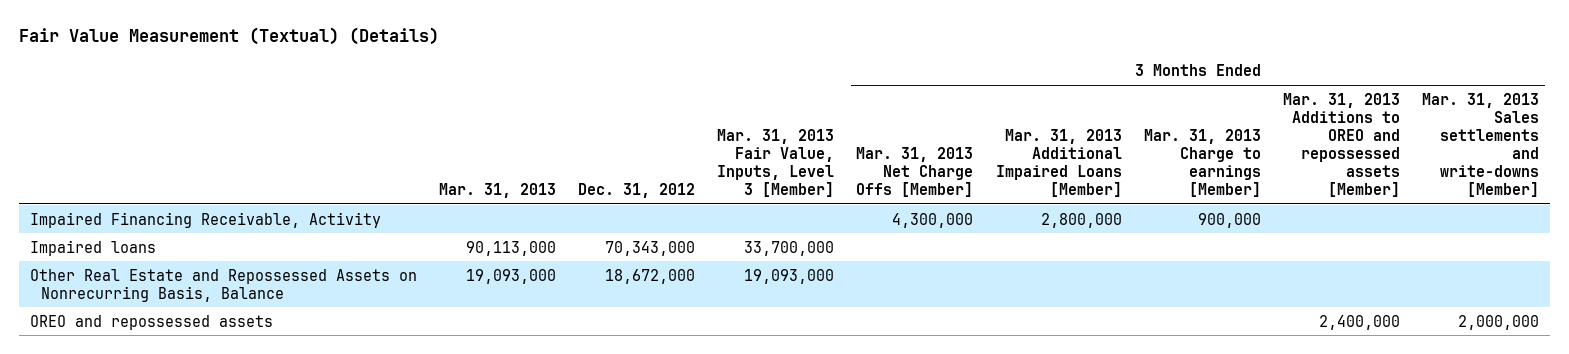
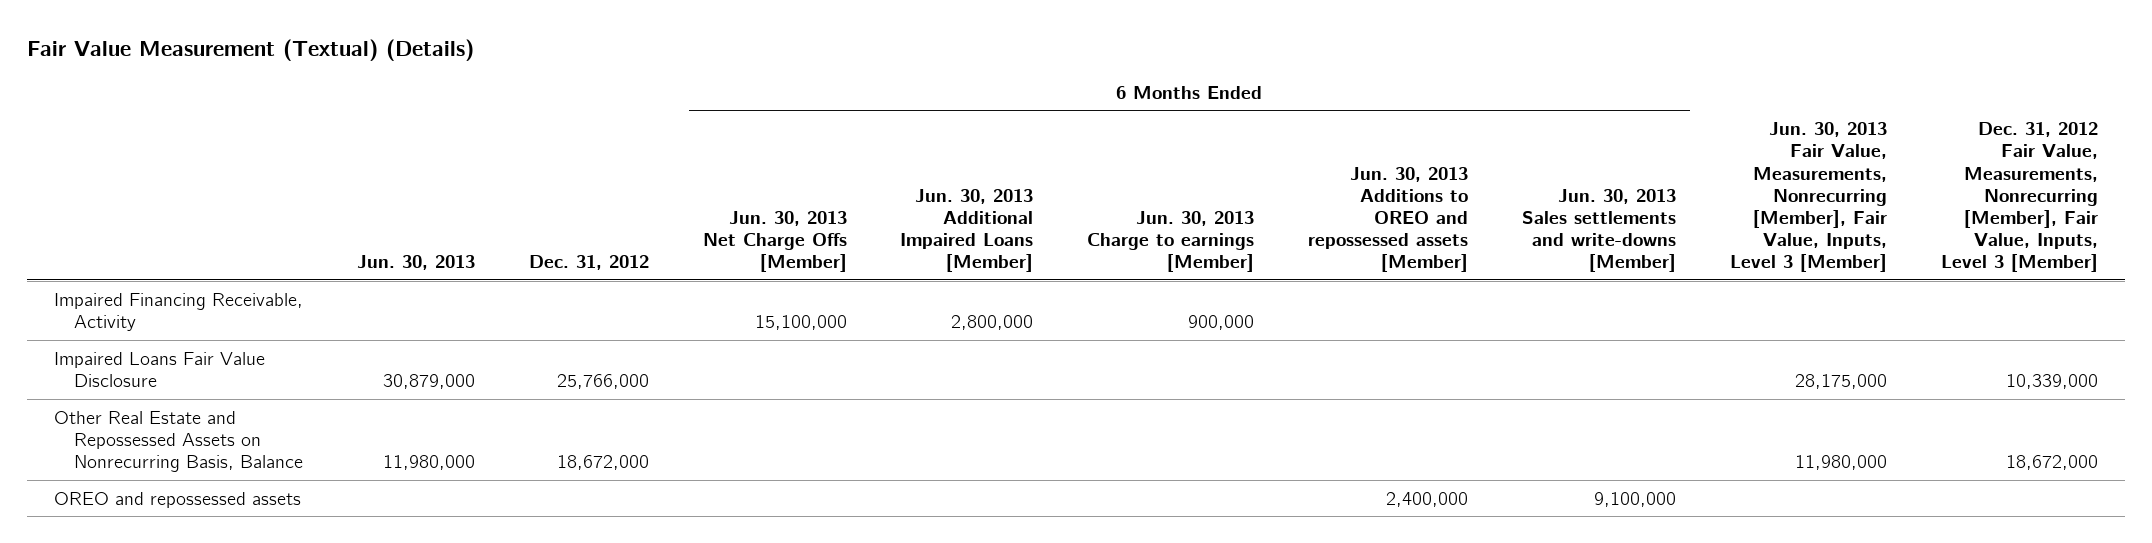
- | Mar. 31, 2013 | Dec. 31, 2012 | Mar. 31, 2013 Fair Value, Inputs, Level 3 [Member] | 3 Months Ended Mar. 31, 2013 Net Charge Offs [Member] | 3 Months Ended Mar. 31, 2013 Additional Impaired Loans [Member] | 3 Months Ended Mar. 31, 2013 Charge to earnings [Member] | 3 Months Ended Mar. 31, 2013 Additions to OREO and repossessed assets [Member] | 3 Months Ended Mar. 31, 2013 Sales settlements and write-downs [Member]
+ | Jun. 30, 2013 | Dec. 31, 2012 | 6 Months Ended Jun. 30, 2013 Net Charge Offs [Member] | 6 Months Ended Jun. 30, 2013 Additional Impaired Loans [Member] | 6 Months Ended Jun. 30, 2013 Charge to earnings [Member] | 6 Months Ended Jun. 30, 2013 Additions to OREO and repossessed assets [Member] | 6 Months Ended Jun. 30, 2013 Sales settlements and write-downs [Member] | Jun. 30, 2013 Fair Value, Measurements, Nonrecurring [Member], Fair Value, Inputs, Level 3 [Member] | Dec. 31, 2012 Fair Value, Measurements, Nonrecurring [Member], Fair Value, Inputs, Level 3 [Member]
- Impaired loans | 90,113,000 | 70,343,000 | 33,700,000 | | | | |
+ Impaired Loans Fair Value Disclosure | 30,879,000 | 25,766,000 | | | | | | 28,175,000 | 10,339,000

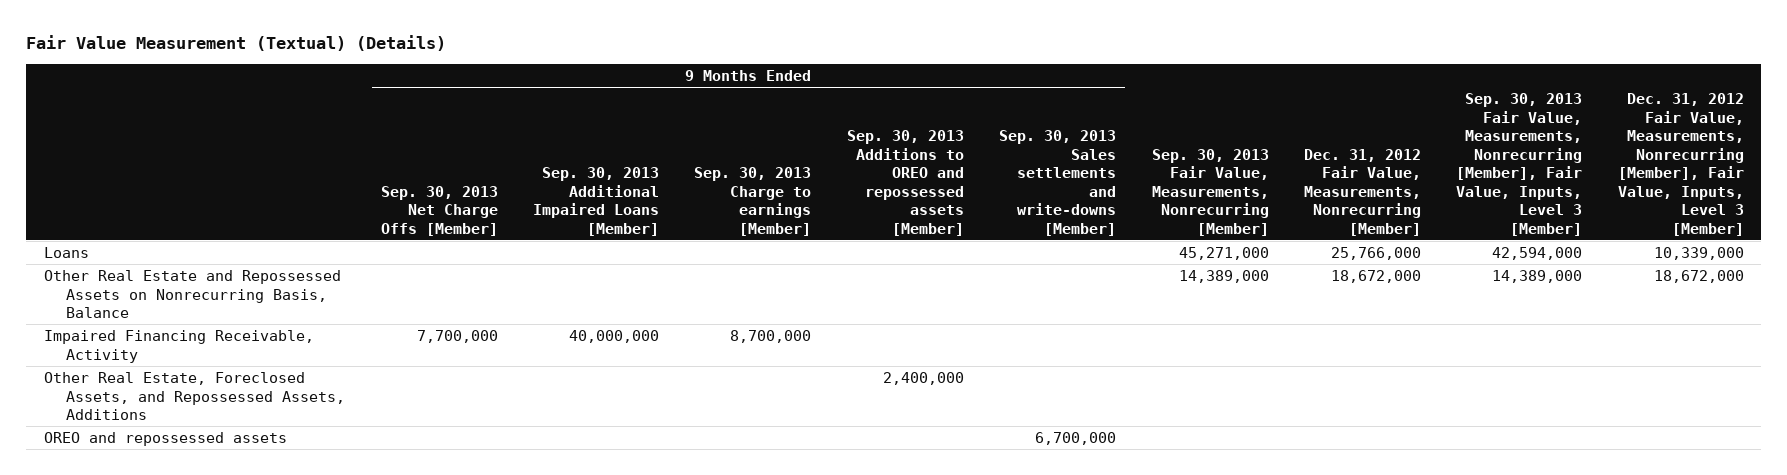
- | Jun. 30, 2013 | Dec. 31, 2012 | 6 Months Ended Jun. 30, 2013 Net Charge Offs [Member] | 6 Months Ended Jun. 30, 2013 Additional Impaired Loans [Member] | 6 Months Ended Jun. 30, 2013 Charge to earnings [Member] | 6 Months Ended Jun. 30, 2013 Additions to OREO and repossessed assets [Member] | 6 Months Ended Jun. 30, 2013 Sales settlements and write-downs [Member] | Jun. 30, 2013 Fair Value, Measurements, Nonrecurring [Member], Fair Value, Inputs, Level 3 [Member] | Dec. 31, 2012 Fair Value, Measurements, Nonrecurring [Member], Fair Value, Inputs, Level 3 [Member]
+ | 9 Months Ended Sep. 30, 2013 Net Charge Offs [Member] | 9 Months Ended Sep. 30, 2013 Additional Impaired Loans [Member] | 9 Months Ended Sep. 30, 2013 Charge to earnings [Member] | 9 Months Ended Sep. 30, 2013 Additions to OREO and repossessed assets [Member] | 9 Months Ended Sep. 30, 2013 Sales settlements and write-downs [Member] | Sep. 30, 2013 Fair Value, Measurements, Nonrecurring [Member] | Dec. 31, 2012 Fair Value, Measurements, Nonrecurring [Member] | Sep. 30, 2013 Fair Value, Measurements, Nonrecurring [Member], Fair Value, Inputs, Level 3 [Member] | Dec. 31, 2012 Fair Value, Measurements, Nonrecurring [Member], Fair Value, Inputs, Level 3 [Member]
- Impaired Loans Fair Value Disclosure | 30,879,000 | 25,766,000 | | | | | | 28,175,000 | 10,339,000
+ Loans | | | | | | 45,271,000 | 25,766,000 | 42,594,000 | 10,339,000
moved down: Impaired Financing Receivable, Activity | 7,700,000 | 40,000,000 | 8,700,000 | | | | | |
+ Other Real Estate, Foreclosed Assets, and Repossessed Assets, Additions | | | | 2,400,000 | | | | |

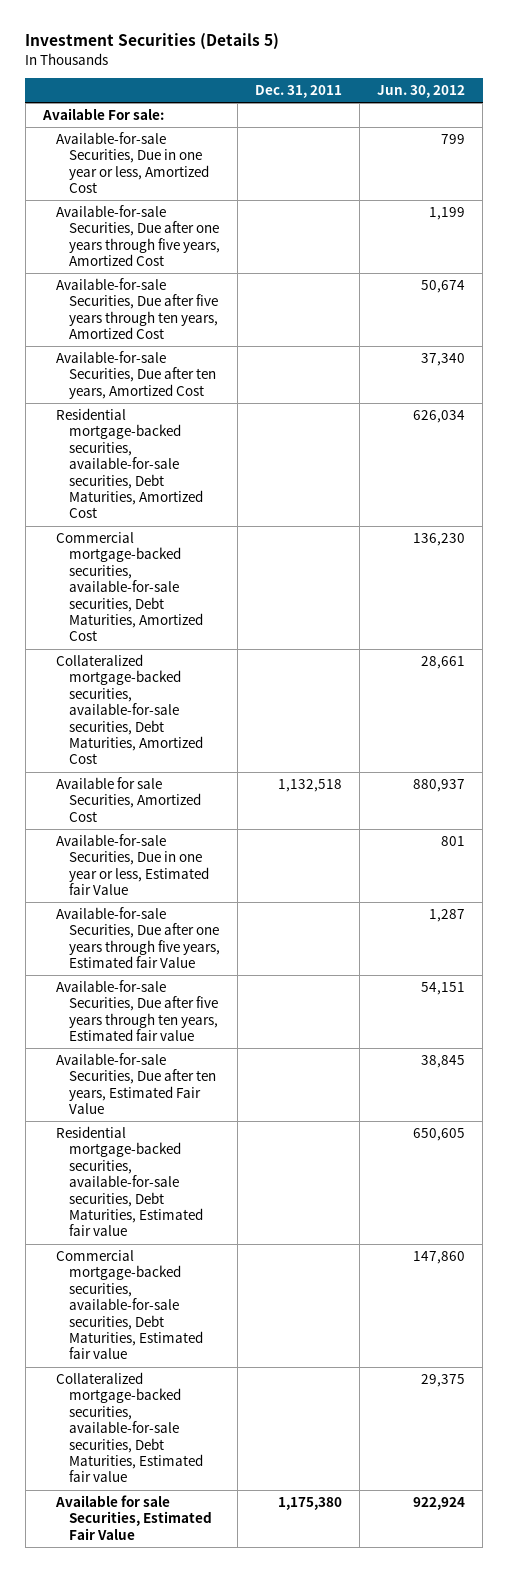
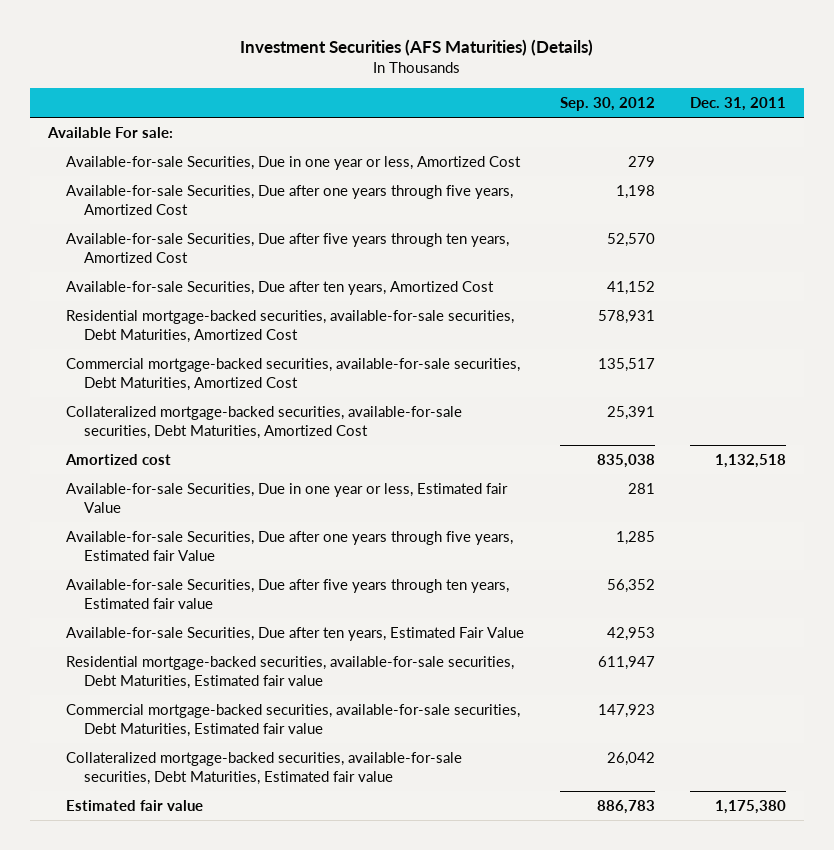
- Investment Securities (Details 5)
+ Investment Securities (AFS Maturities) (Details)
- | Dec. 31, 2011 | Jun. 30, 2012
+ | Sep. 30, 2012 | Dec. 31, 2011
- Available for sale Securities, Amortized Cost | 1,132,518 | 880,937
+ Amortized cost | 835,038 | 1,132,518
- Available for sale Securities, Estimated Fair Value | 1,175,380 | 922,924
+ Estimated fair value | 886,783 | 1,175,380

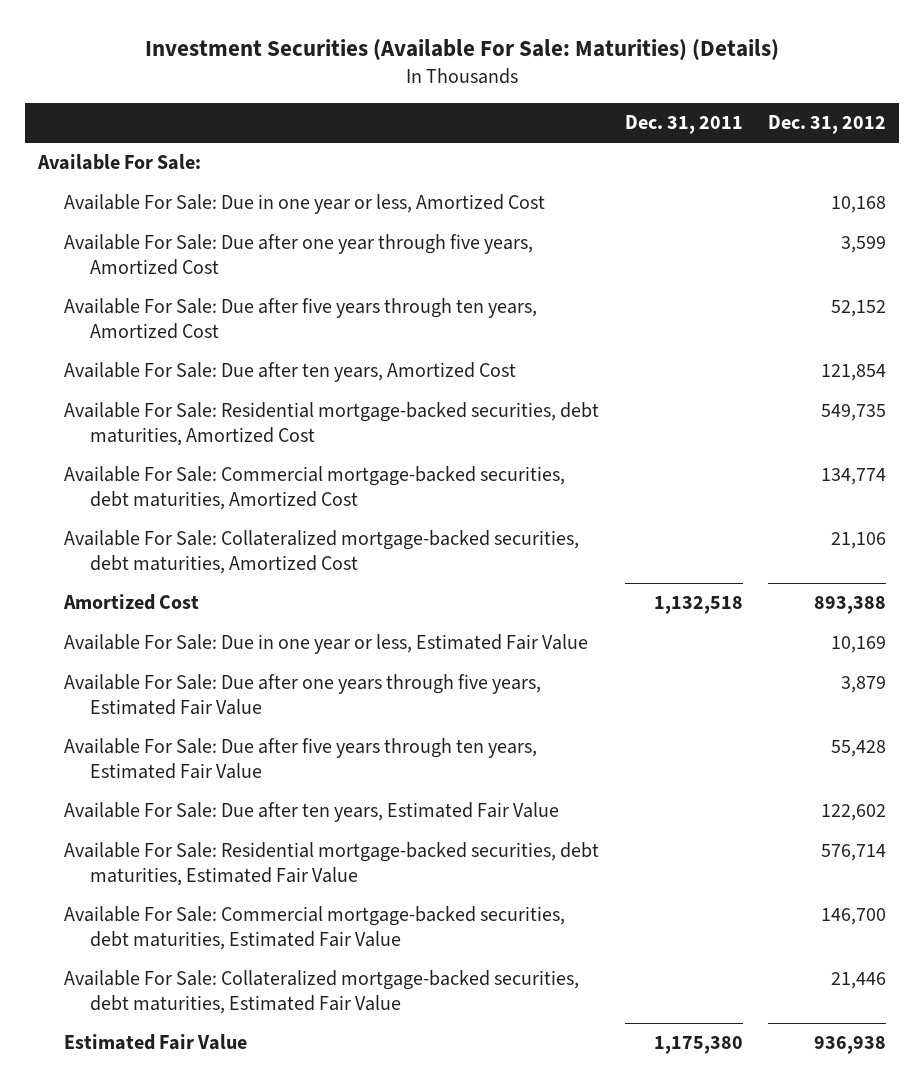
- Investment Securities (AFS Maturities) (Details)
+ Investment Securities (Available For Sale: Maturities) (Details)
- | Sep. 30, 2012 | Dec. 31, 2011
+ | Dec. 31, 2011 | Dec. 31, 2012
- Available For sale:
- Available-for-sale Securities, Due in one year or less, Amortized Cost | 279 |
- Available-for-sale Securities, Due after one years through five years, Amortized Cost | 1,198 |
- Available-for-sale Securities, Due after five years through ten years, Amortized Cost | 52,570 |
- Available-for-sale Securities, Due after ten years, Amortized Cost | 41,152 |
- Residential mortgage-backed securities, available-for-sale securities, Debt Maturities, Amortized Cost | 578,931 |
- Commercial mortgage-backed securities, available-for-sale securities, Debt Maturities, Amortized Cost | 135,517 |
- Collateralized mortgage-backed securities, available-for-sale securities, Debt Maturities, Amortized Cost | 25,391 |
- Amortized cost | 835,038 | 1,132,518
- Available-for-sale Securities, Due in one year or less, Estimated fair Value | 281 |
- Available-for-sale Securities, Due after one years through five years, Estimated fair Value | 1,285 |
- Available-for-sale Securities, Due after five years through ten years, Estimated fair value | 56,352 |
- Available-for-sale Securities, Due after ten years, Estimated Fair Value | 42,953 |
- Residential mortgage-backed securities, available-for-sale securities, Debt Maturities, Estimated fair value | 611,947 |
- Commercial mortgage-backed securities, available-for-sale securities, Debt Maturities, Estimated fair value | 147,923 |
- Collateralized mortgage-backed securities, available-for-sale securities, Debt Maturities, Estimated fair value | 26,042 |
- Estimated fair value | 886,783 | 1,175,380
+ Available For Sale:
+ Available For Sale: Due in one year or less, Amortized Cost | | 10,168
+ Available For Sale: Due after one year through five years, Amortized Cost | | 3,599
+ Available For Sale: Due after five years through ten years, Amortized Cost | | 52,152
+ Available For Sale: Due after ten years, Amortized Cost | | 121,854
+ Available For Sale: Residential mortgage-backed securities, debt maturities, Amortized Cost | | 549,735
+ Available For Sale: Commercial mortgage-backed securities, debt maturities, Amortized Cost | | 134,774
+ Available For Sale: Collateralized mortgage-backed securities, debt maturities, Amortized Cost | | 21,106
+ Amortized Cost | 1,132,518 | 893,388
+ Available For Sale: Due in one year or less, Estimated Fair Value | | 10,169
+ Available For Sale: Due after one years through five years, Estimated Fair Value | | 3,879
+ Available For Sale: Due after five years through ten years, Estimated Fair Value | | 55,428
+ Available For Sale: Due after ten years, Estimated Fair Value | | 122,602
+ Available For Sale: Residential mortgage-backed securities, debt maturities, Estimated Fair Value | | 576,714
+ Available For Sale: Commercial mortgage-backed securities, debt maturities, Estimated Fair Value | | 146,700
+ Available For Sale: Collateralized mortgage-backed securities, debt maturities, Estimated Fair Value | | 21,446
+ Estimated Fair Value | 1,175,380 | 936,938

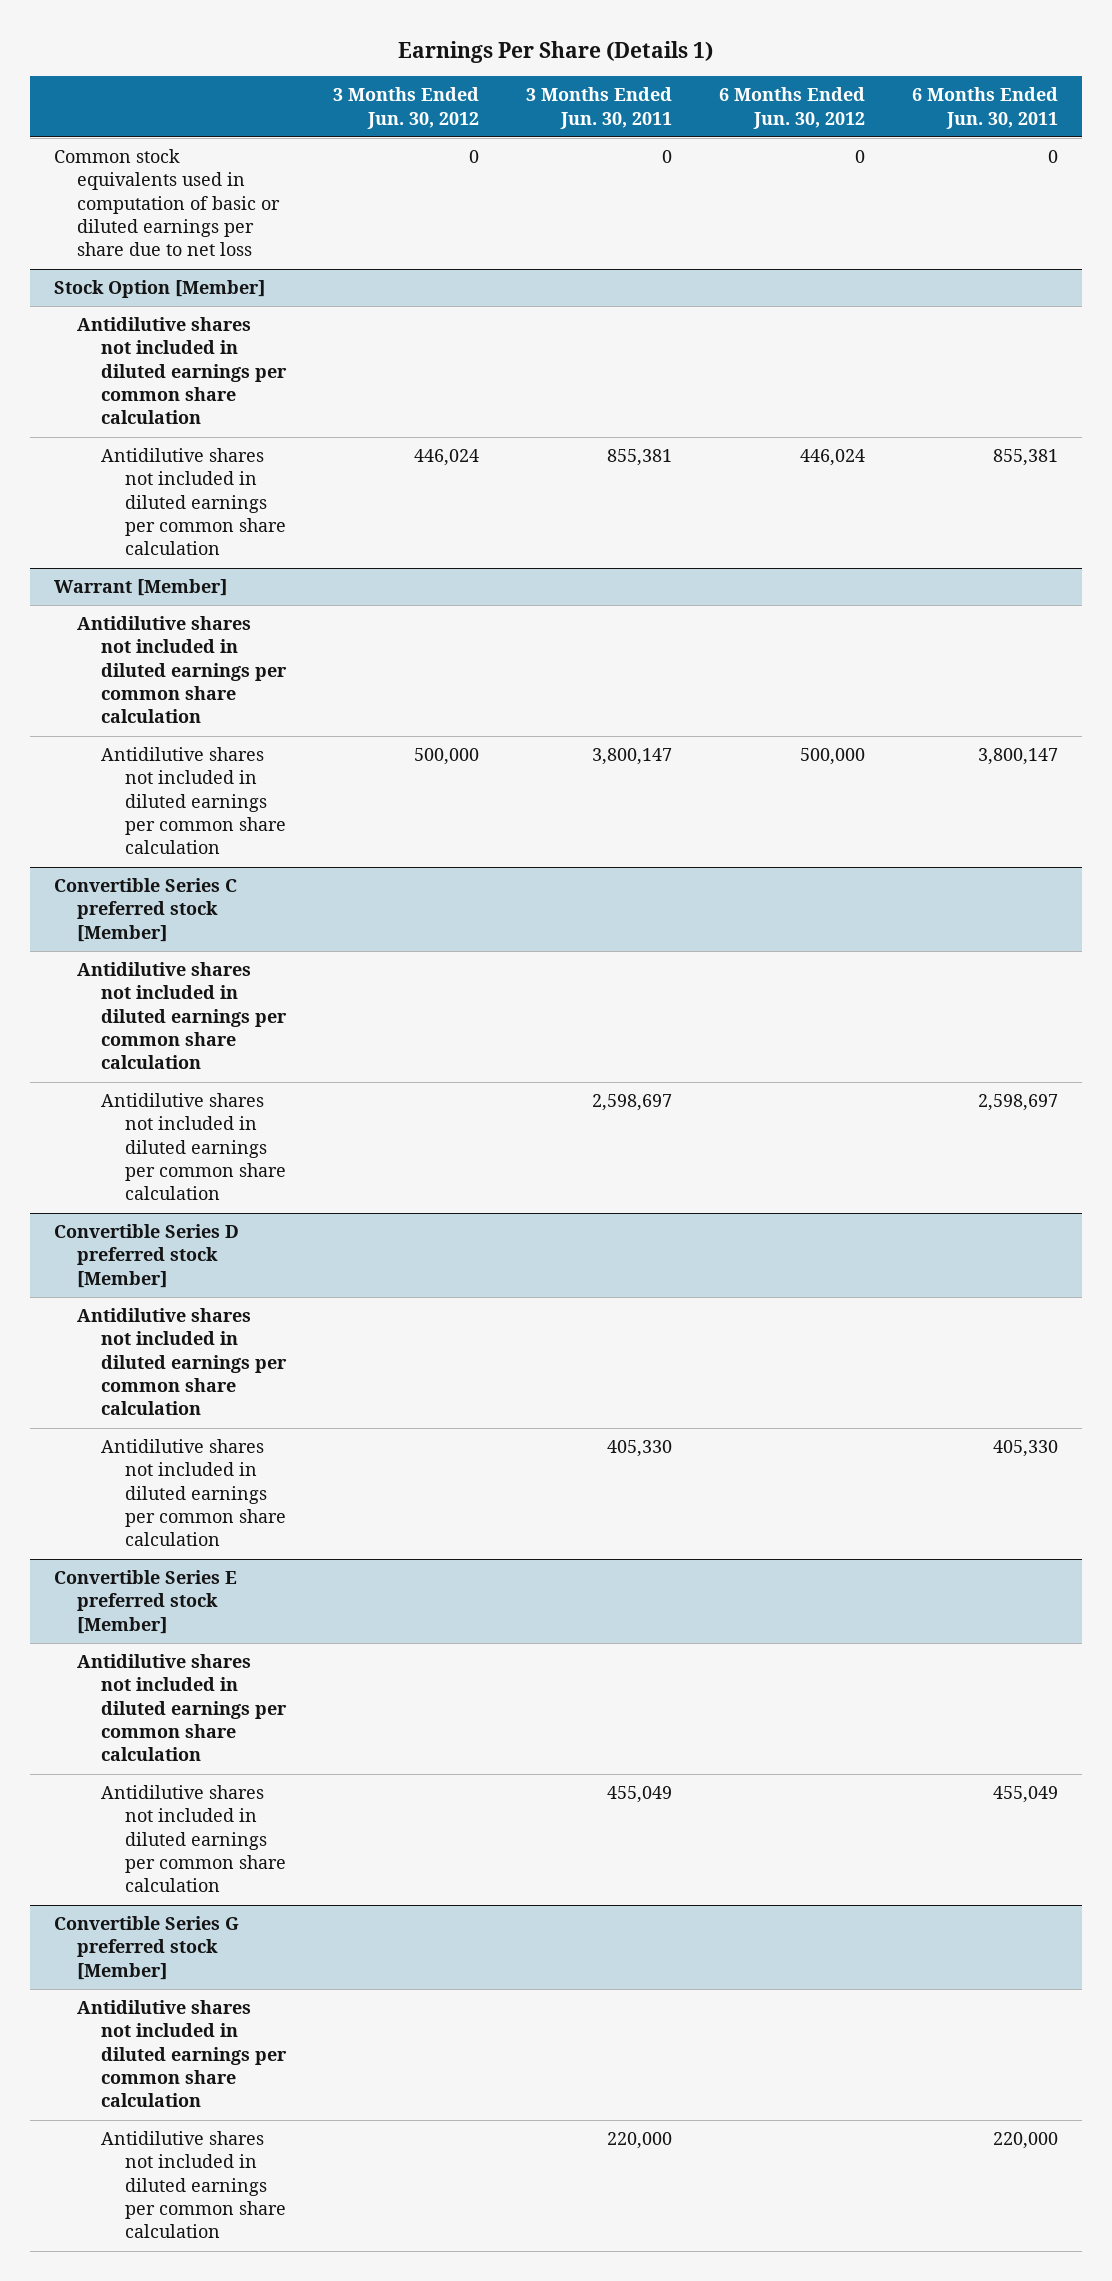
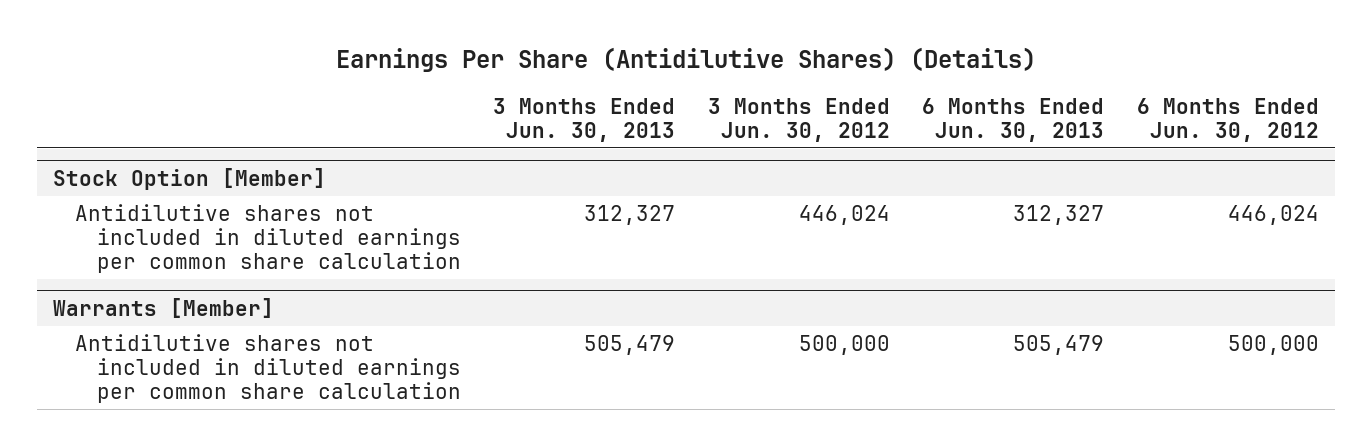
- Earnings Per Share (Details 1)
+ Earnings Per Share (Antidilutive Shares) (Details)
- | 3 Months Ended Jun. 30, 2012 | 3 Months Ended Jun. 30, 2011 | 6 Months Ended Jun. 30, 2012 | 6 Months Ended Jun. 30, 2011
+ | 3 Months Ended Jun. 30, 2013 | 3 Months Ended Jun. 30, 2012 | 6 Months Ended Jun. 30, 2013 | 6 Months Ended Jun. 30, 2012
- Common stock equivalents used in computation of basic or diluted earnings per share due to net loss | 0 | 0 | 0 | 0
@ Stock Option [Member]
- Antidilutive shares not included in diluted earnings per common share calculation
- Warrant [Member]
- Antidilutive shares not included in diluted earnings per common share calculation
+ Warrants [Member]
- Convertible Series C preferred stock [Member]
- Antidilutive shares not included in diluted earnings per common share calculation
- Antidilutive shares not included in diluted earnings per common share calculation | | 2,598,697 | | 2,598,697
- Convertible Series D preferred stock [Member]
- Antidilutive shares not included in diluted earnings per common share calculation
- Antidilutive shares not included in diluted earnings per common share calculation | | 405,330 | | 405,330
- Convertible Series E preferred stock [Member]
- Antidilutive shares not included in diluted earnings per common share calculation
- Antidilutive shares not included in diluted earnings per common share calculation | | 455,049 | | 455,049
- Convertible Series G preferred stock [Member]
- Antidilutive shares not included in diluted earnings per common share calculation
- Antidilutive shares not included in diluted earnings per common share calculation | | 220,000 | | 220,000

